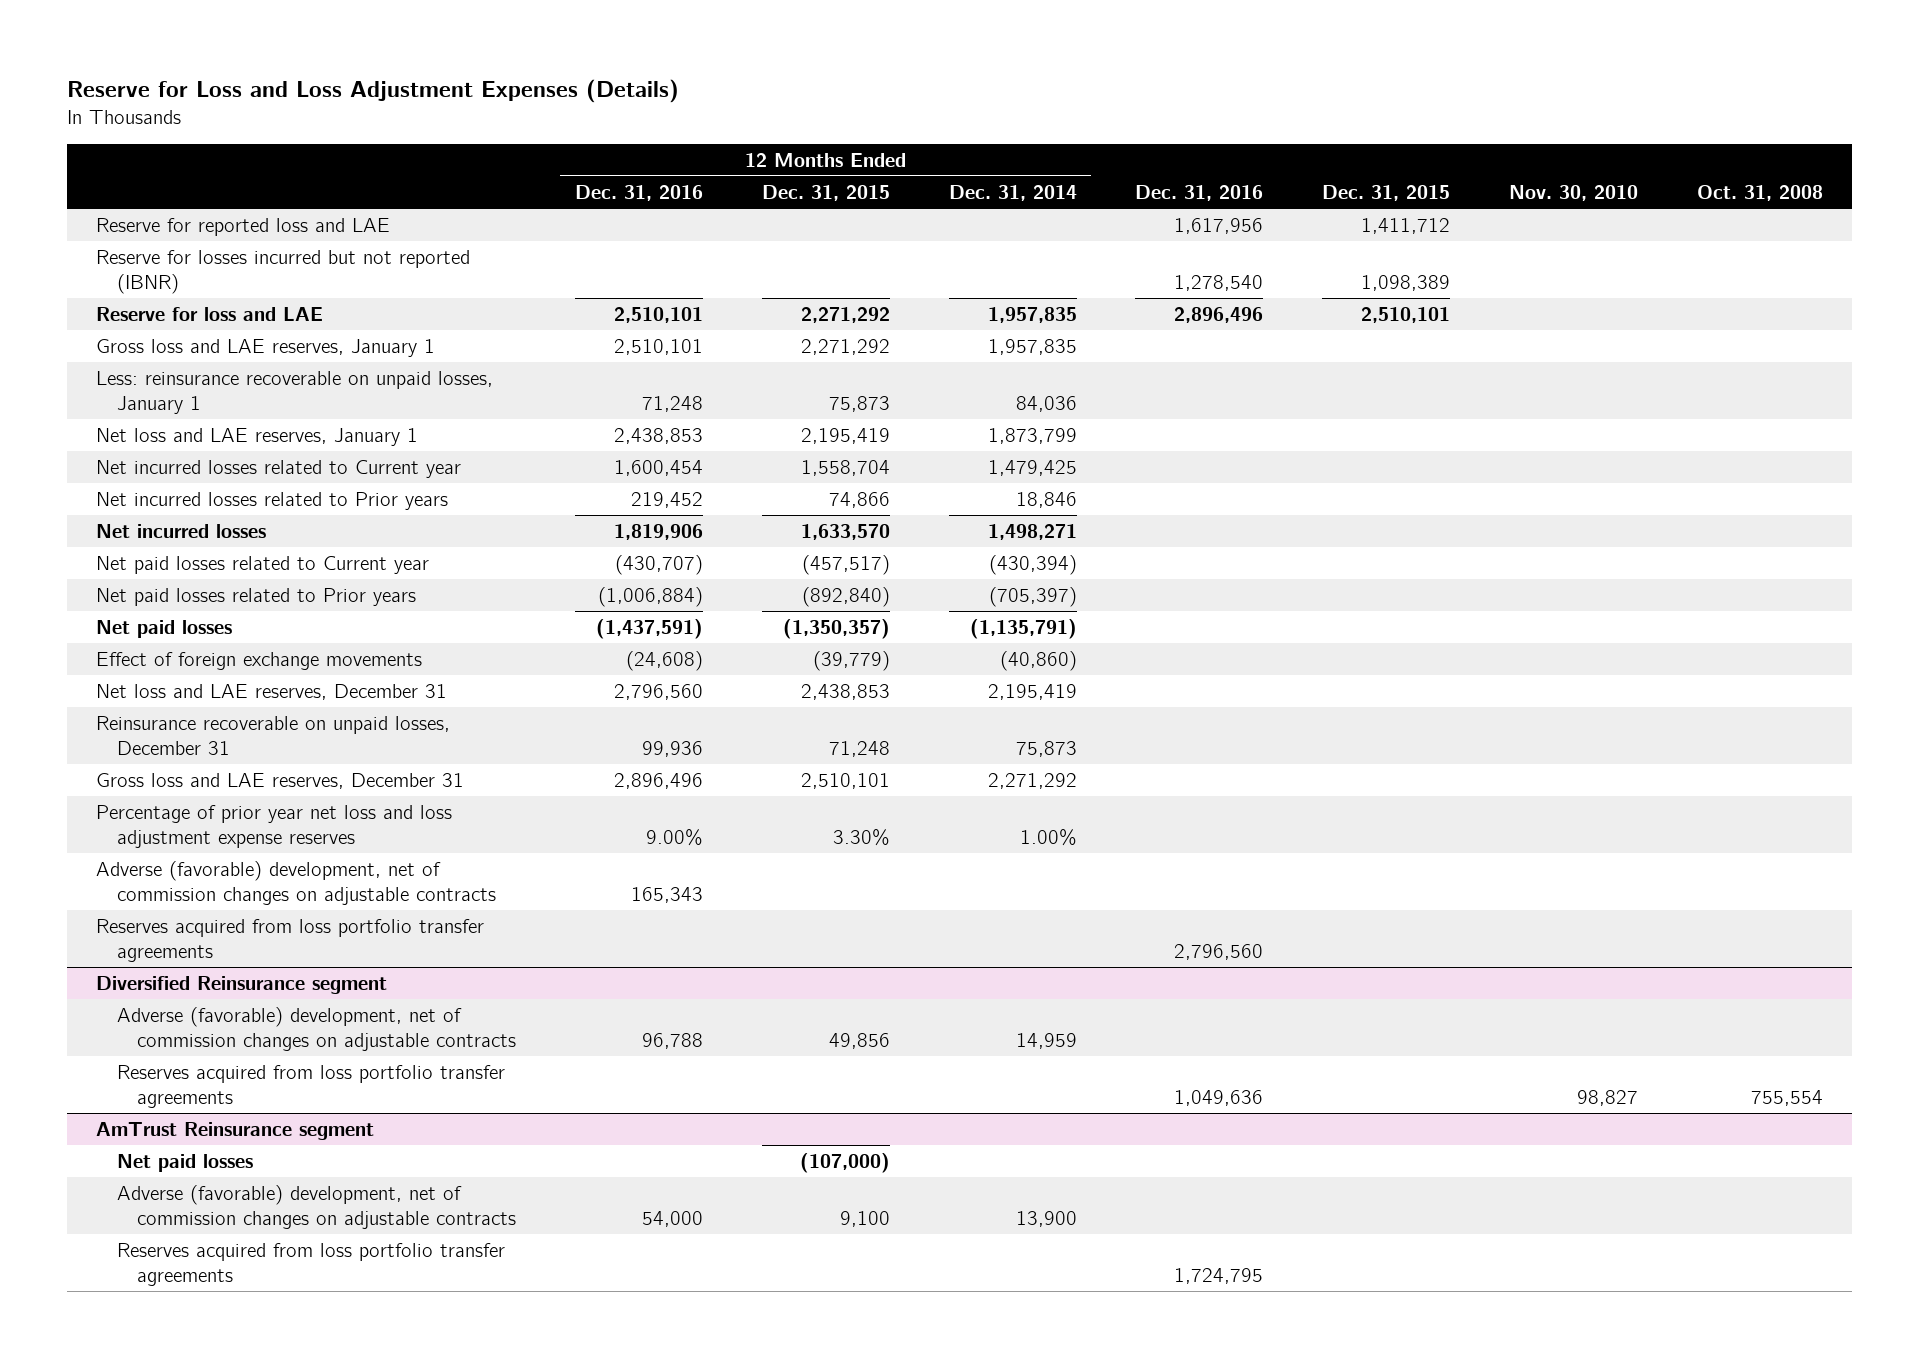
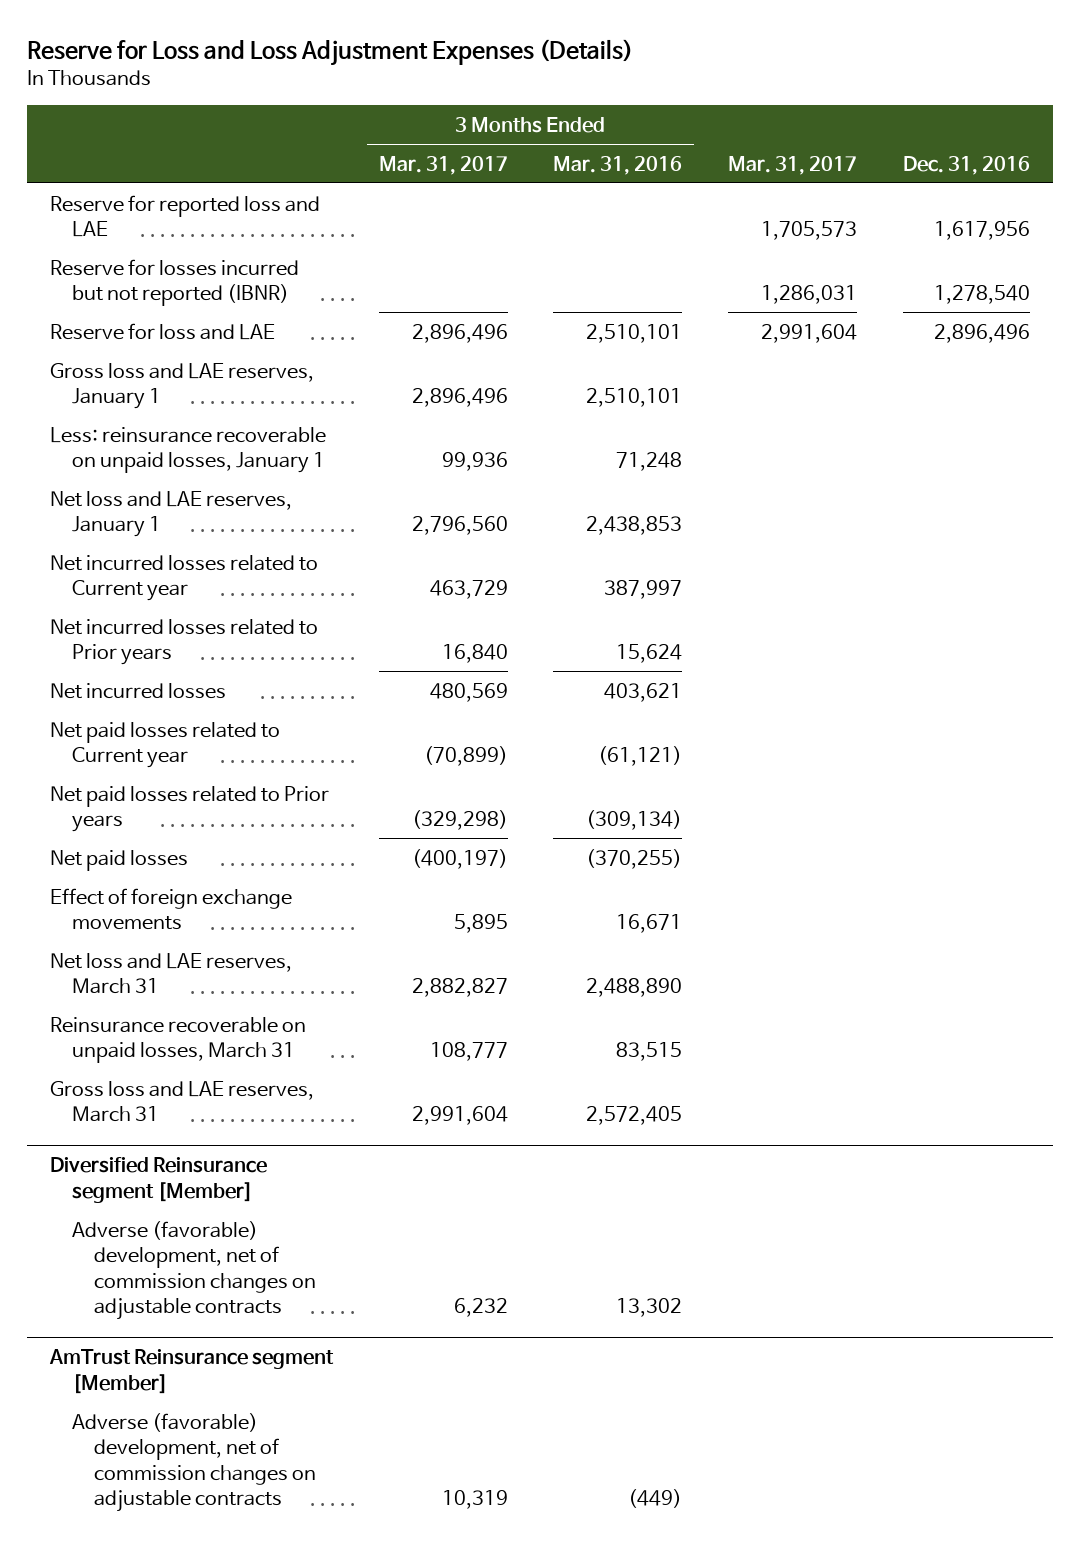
- | 12 Months Ended Dec. 31, 2016 | 12 Months Ended Dec. 31, 2015 | 12 Months Ended Dec. 31, 2014 | Dec. 31, 2016 | Dec. 31, 2015 | Nov. 30, 2010 | Oct. 31, 2008
+ | 3 Months Ended Mar. 31, 2017 | 3 Months Ended Mar. 31, 2016 | Mar. 31, 2017 | Dec. 31, 2016
- Net loss and LAE reserves, December 31 | 2,796,560 | 2,438,853 | 2,195,419 | | | |
- Reinsurance recoverable on unpaid losses, December 31 | 99,936 | 71,248 | 75,873 | | | |
- Gross loss and LAE reserves, December 31 | 2,896,496 | 2,510,101 | 2,271,292 | | | |
- Percentage of prior year net loss and loss adjustment expense reserves | 9.00% | 3.30% | 1.00% | | | |
- Adverse (favorable) development, net of commission changes on adjustable contracts | 165,343 | | | | | |
- Reserves acquired from loss portfolio transfer agreements | | | | 2,796,560 | | |
- Diversified Reinsurance segment
+ Net loss and LAE reserves, March 31 | 2,882,827 | 2,488,890 | |
+ Reinsurance recoverable on unpaid losses, March 31 | 108,777 | 83,515 | |
+ Gross loss and LAE reserves, March 31 | 2,991,604 | 2,572,405 | |
+ Diversified Reinsurance segment [Member]
- Reserves acquired from loss portfolio transfer agreements | | | | 1,049,636 | | 98,827 | 755,554
- AmTrust Reinsurance segment
- Net paid losses | | (107,000) | | | | |
+ AmTrust Reinsurance segment [Member]
- Reserves acquired from loss portfolio transfer agreements | | | | 1,724,795 | | |

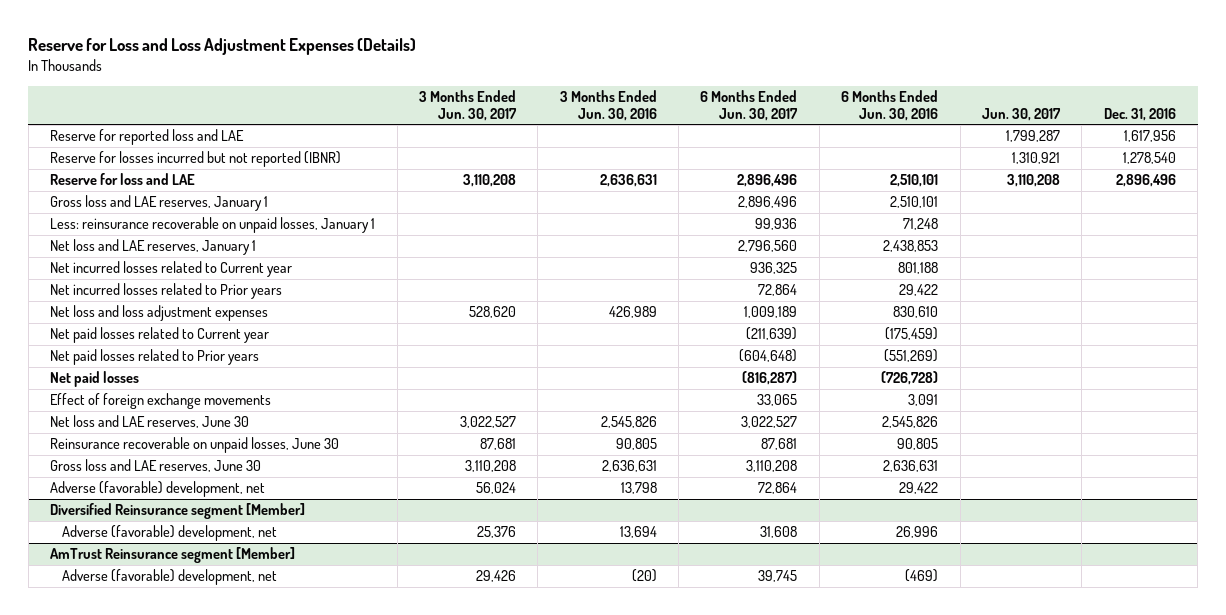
- | 3 Months Ended Mar. 31, 2017 | 3 Months Ended Mar. 31, 2016 | Mar. 31, 2017 | Dec. 31, 2016
+ | 3 Months Ended Jun. 30, 2017 | 3 Months Ended Jun. 30, 2016 | 6 Months Ended Jun. 30, 2017 | 6 Months Ended Jun. 30, 2016 | Jun. 30, 2017 | Dec. 31, 2016
- Net incurred losses | 480,569 | 403,621 | |
+ Net loss and loss adjustment expenses | 528,620 | 426,989 | 1,009,189 | 830,610 | |
- Net loss and LAE reserves, March 31 | 2,882,827 | 2,488,890 | |
- Reinsurance recoverable on unpaid losses, March 31 | 108,777 | 83,515 | |
- Gross loss and LAE reserves, March 31 | 2,991,604 | 2,572,405 | |
+ Net loss and LAE reserves, June 30 | 3,022,527 | 2,545,826 | 3,022,527 | 2,545,826 | |
+ Reinsurance recoverable on unpaid losses, June 30 | 87,681 | 90,805 | 87,681 | 90,805 | |
+ Gross loss and LAE reserves, June 30 | 3,110,208 | 2,636,631 | 3,110,208 | 2,636,631 | |
+ Adverse (favorable) development, net | 56,024 | 13,798 | 72,864 | 29,422 | |
@ Diversified Reinsurance segment [Member]
- Adverse (favorable) development, net of commission changes on adjustable contracts | 6,232 | 13,302 | |
+ Adverse (favorable) development, net | 25,376 | 13,694 | 31,608 | 26,996 | |
@ AmTrust Reinsurance segment [Member]
- Adverse (favorable) development, net of commission changes on adjustable contracts | 10,319 | (449) | |
+ Adverse (favorable) development, net | 29,426 | (20) | 39,745 | (469) | |

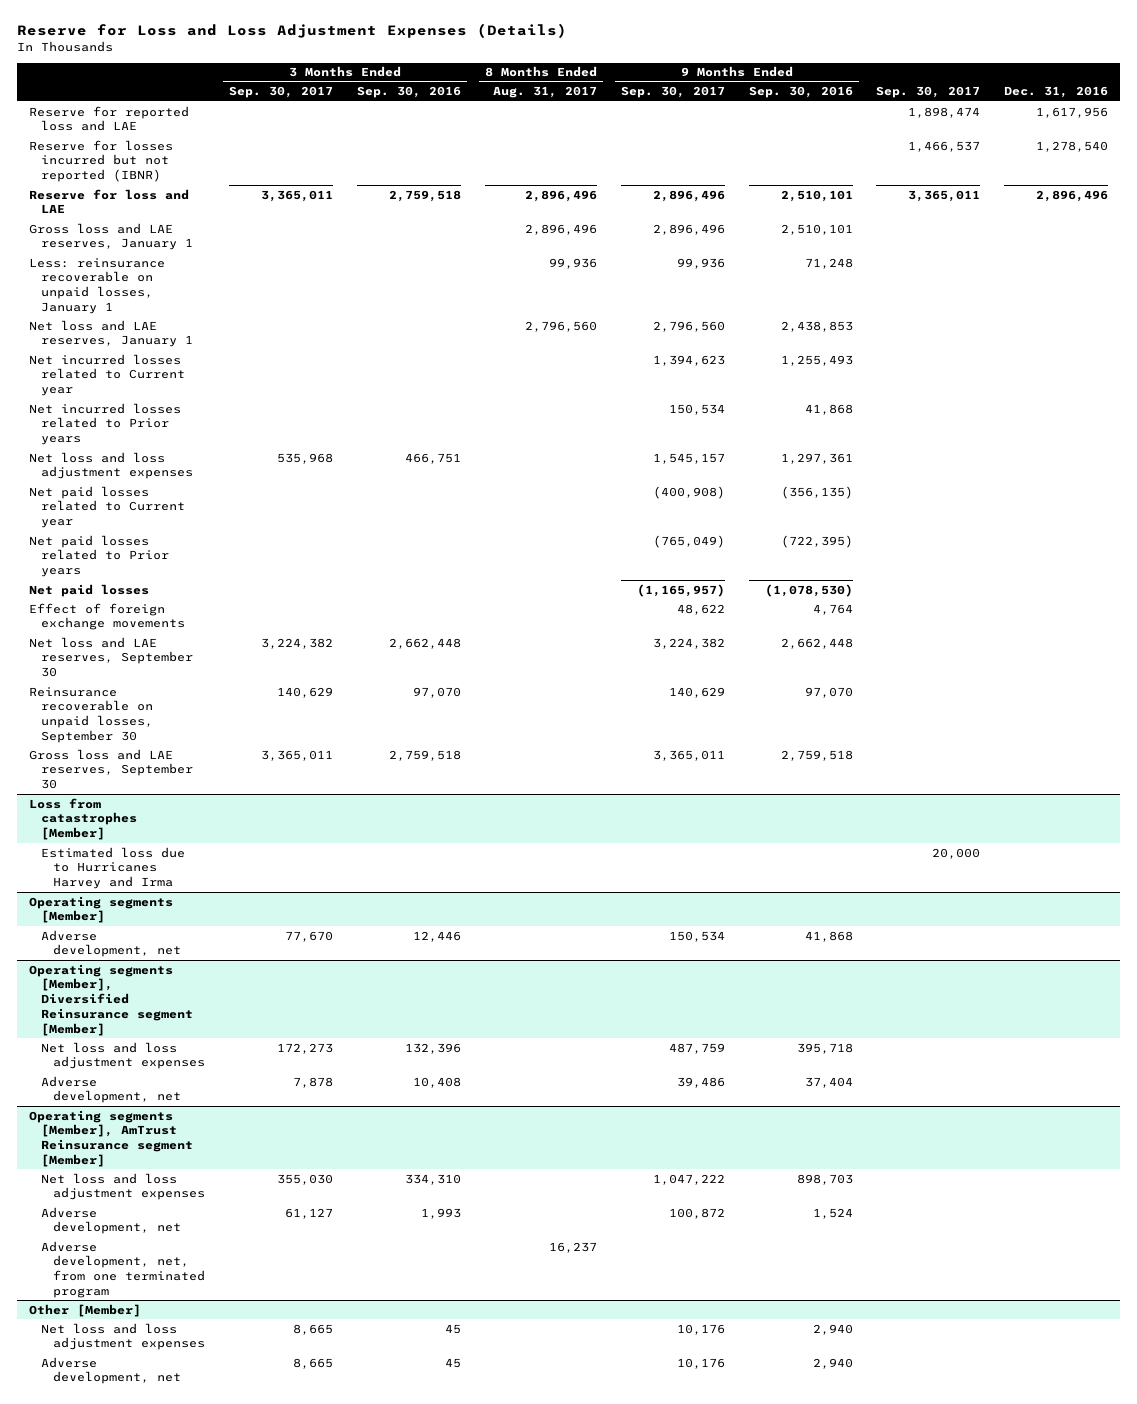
- | 3 Months Ended Jun. 30, 2017 | 3 Months Ended Jun. 30, 2016 | 6 Months Ended Jun. 30, 2017 | 6 Months Ended Jun. 30, 2016 | Jun. 30, 2017 | Dec. 31, 2016
+ | 3 Months Ended Sep. 30, 2017 | 3 Months Ended Sep. 30, 2016 | 8 Months Ended Aug. 31, 2017 | 9 Months Ended Sep. 30, 2017 | 9 Months Ended Sep. 30, 2016 | Sep. 30, 2017 | Dec. 31, 2016
- Net loss and LAE reserves, June 30 | 3,022,527 | 2,545,826 | 3,022,527 | 2,545,826 | |
- Reinsurance recoverable on unpaid losses, June 30 | 87,681 | 90,805 | 87,681 | 90,805 | |
- Gross loss and LAE reserves, June 30 | 3,110,208 | 2,636,631 | 3,110,208 | 2,636,631 | |
- Adverse (favorable) development, net | 56,024 | 13,798 | 72,864 | 29,422 | |
- Diversified Reinsurance segment [Member]
- Adverse (favorable) development, net | 25,376 | 13,694 | 31,608 | 26,996 | |
- AmTrust Reinsurance segment [Member]
- Adverse (favorable) development, net | 29,426 | (20) | 39,745 | (469) | |
+ Net loss and LAE reserves, September 30 | 3,224,382 | 2,662,448 | | 3,224,382 | 2,662,448 | |
+ Reinsurance recoverable on unpaid losses, September 30 | 140,629 | 97,070 | | 140,629 | 97,070 | |
+ Gross loss and LAE reserves, September 30 | 3,365,011 | 2,759,518 | | 3,365,011 | 2,759,518 | |
+ Loss from catastrophes [Member]
+ Estimated loss due to Hurricanes Harvey and Irma | | | | | | 20,000 |
+ Operating segments [Member]
+ Adverse development, net | 77,670 | 12,446 | | 150,534 | 41,868 | |
+ Operating segments [Member], Diversified Reinsurance segment [Member]
+ Net loss and loss adjustment expenses | 172,273 | 132,396 | | 487,759 | 395,718 | |
+ Adverse development, net | 7,878 | 10,408 | | 39,486 | 37,404 | |
+ Operating segments [Member], AmTrust Reinsurance segment [Member]
+ Net loss and loss adjustment expenses | 355,030 | 334,310 | | 1,047,222 | 898,703 | |
+ Adverse development, net | 61,127 | 1,993 | | 100,872 | 1,524 | |
+ Adverse development, net, from one terminated program | | | 16,237 | | | |
+ Other [Member]
+ Net loss and loss adjustment expenses | 8,665 | 45 | | 10,176 | 2,940 | |
+ Adverse development, net | 8,665 | 45 | | 10,176 | 2,940 | |

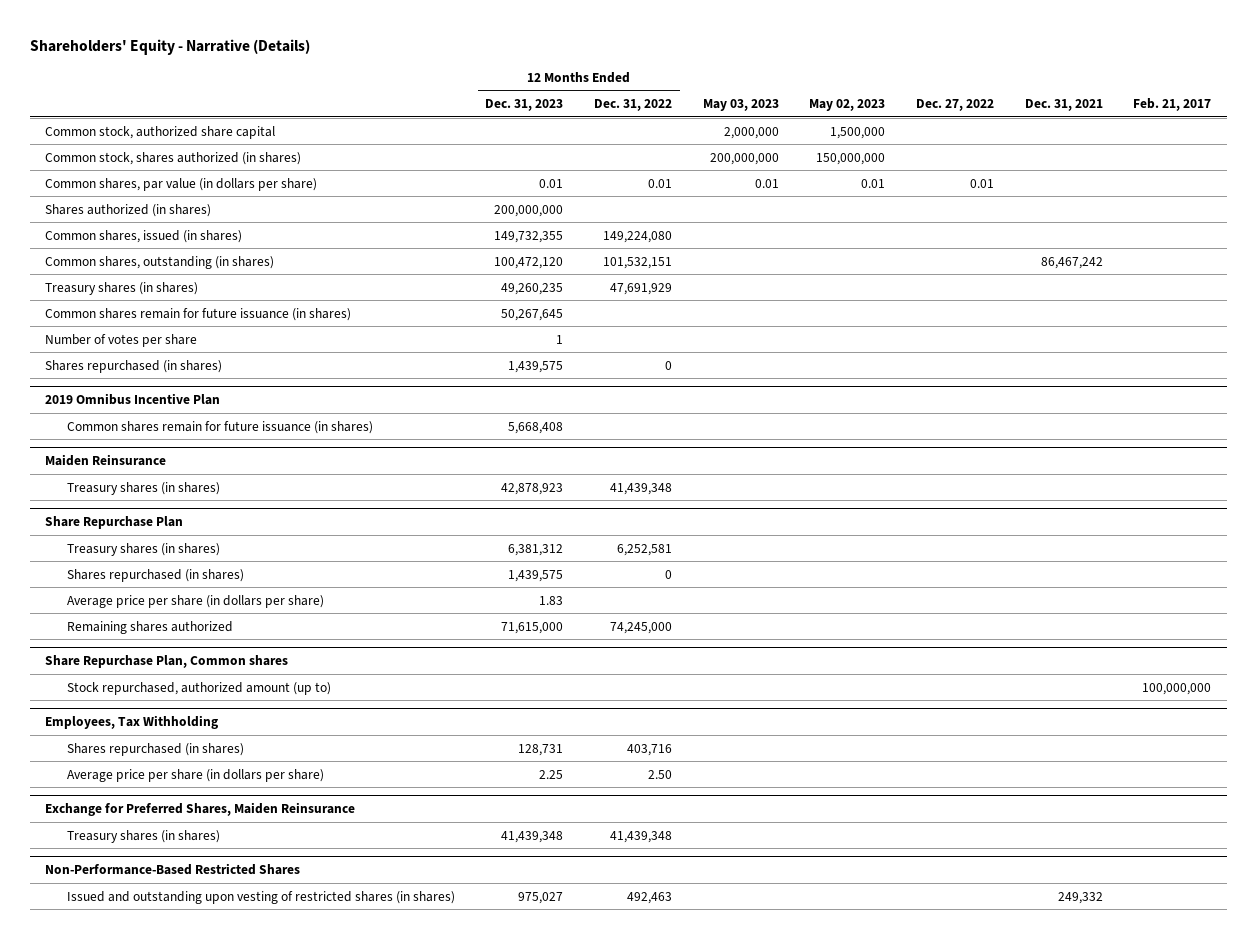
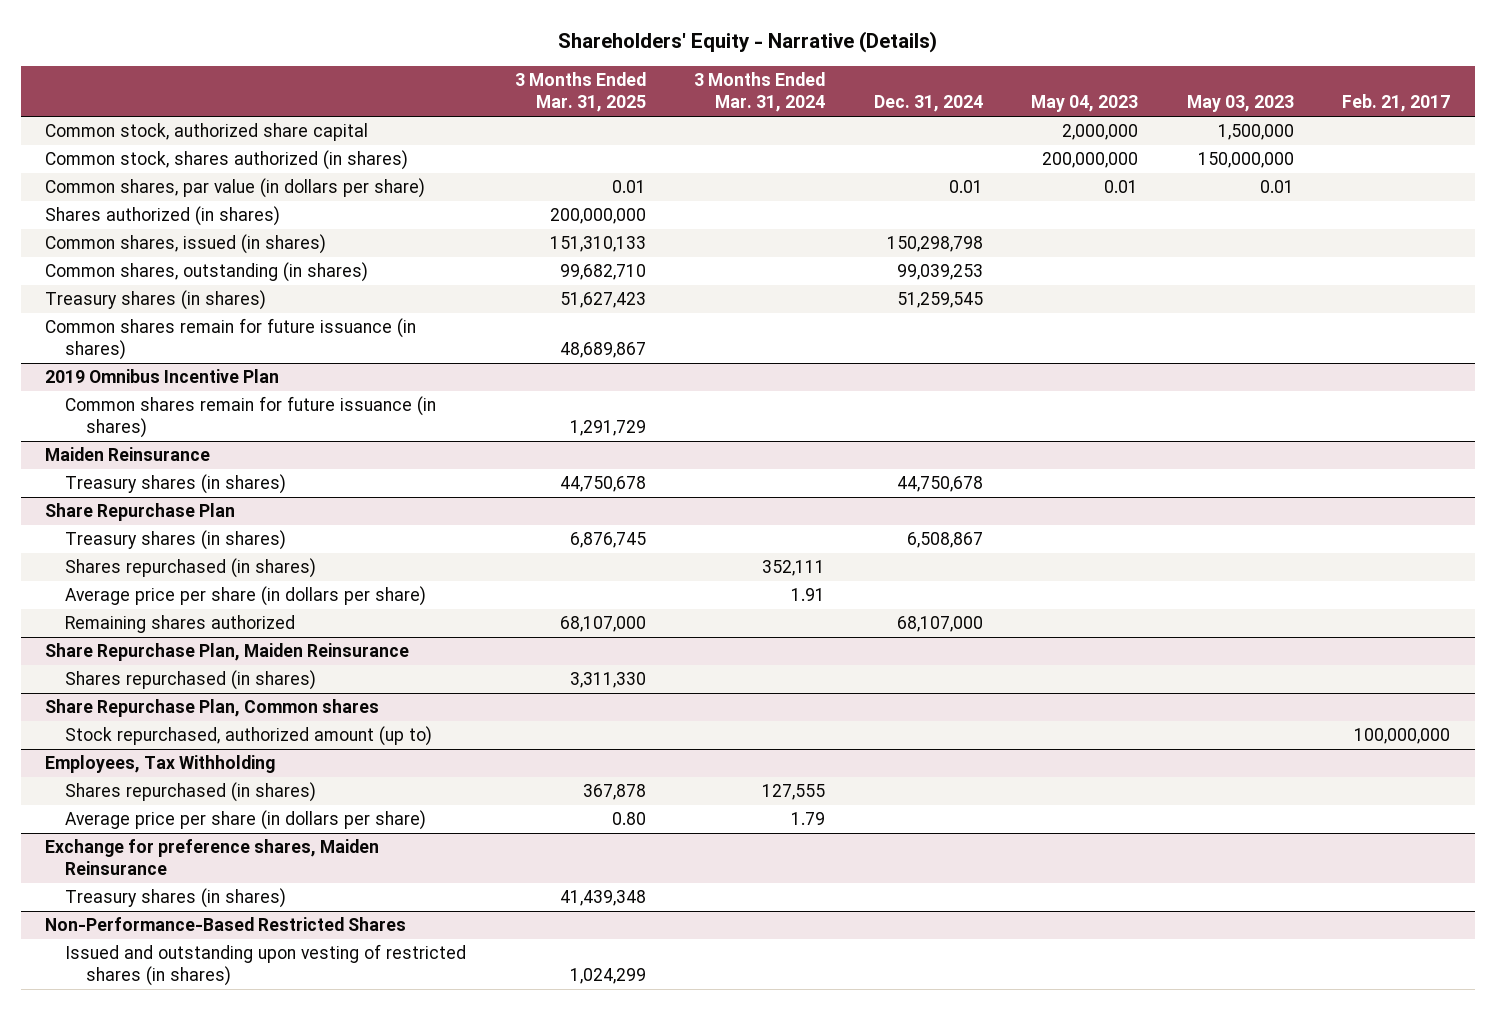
- | 12 Months Ended Dec. 31, 2023 | 12 Months Ended Dec. 31, 2022 | May 03, 2023 | May 02, 2023 | Dec. 27, 2022 | Dec. 31, 2021 | Feb. 21, 2017
+ | 3 Months Ended Mar. 31, 2025 | 3 Months Ended Mar. 31, 2024 | Dec. 31, 2024 | May 04, 2023 | May 03, 2023 | Feb. 21, 2017
- Common stock, authorized share capital | | | 2,000,000 | 1,500,000 | | |
- Common stock, shares authorized (in shares) | | | 200,000,000 | 150,000,000 | | |
+ Common stock, authorized share capital | | | | 2,000,000 | 1,500,000 |
+ Common stock, shares authorized (in shares) | | | | 200,000,000 | 150,000,000 |
- Number of votes per share | 1 | | | | | |
- Shares repurchased (in shares) | 1,439,575 | 0 | | | | |
+ Share Repurchase Plan, Maiden Reinsurance
+ Shares repurchased (in shares) | 3,311,330 | | | | |
- Exchange for Preferred Shares, Maiden Reinsurance
+ Exchange for preference shares, Maiden Reinsurance

